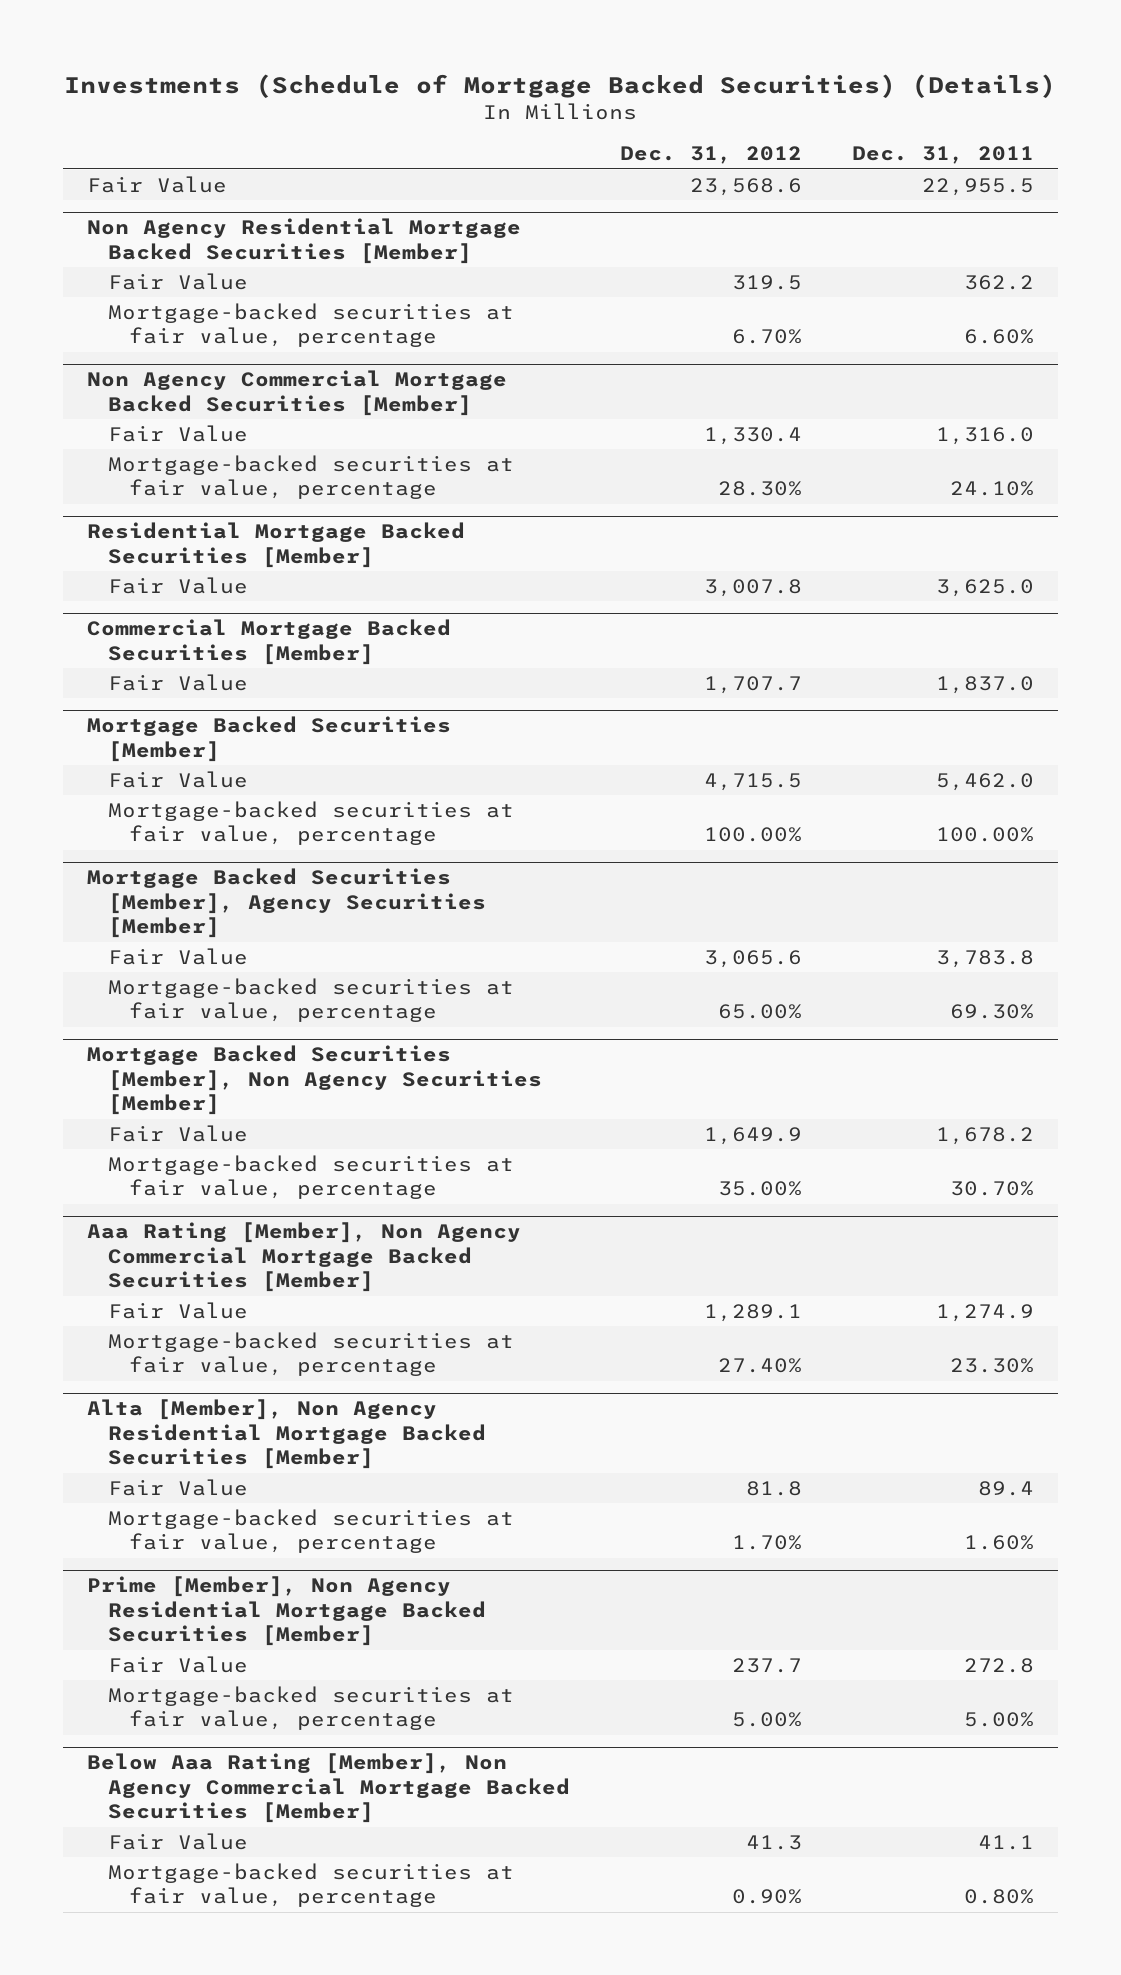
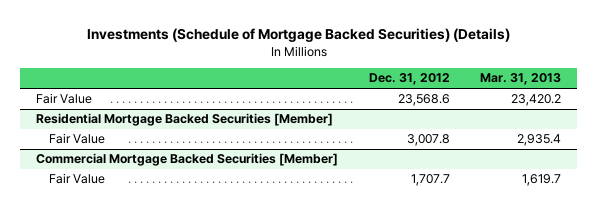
- | Dec. 31, 2012 | Dec. 31, 2011
+ | Dec. 31, 2012 | Mar. 31, 2013
- Non Agency Residential Mortgage Backed Securities [Member]
- Fair Value | 319.5 | 362.2
- Mortgage-backed securities at fair value, percentage | 6.70% | 6.60%
- Non Agency Commercial Mortgage Backed Securities [Member]
- Fair Value | 1,330.4 | 1,316.0
- Mortgage-backed securities at fair value, percentage | 28.30% | 24.10%
- Mortgage Backed Securities [Member]
- Fair Value | 4,715.5 | 5,462.0
- Mortgage-backed securities at fair value, percentage | 100.00% | 100.00%
- Mortgage Backed Securities [Member], Agency Securities [Member]
- Fair Value | 3,065.6 | 3,783.8
- Mortgage-backed securities at fair value, percentage | 65.00% | 69.30%
- Mortgage Backed Securities [Member], Non Agency Securities [Member]
- Fair Value | 1,649.9 | 1,678.2
- Mortgage-backed securities at fair value, percentage | 35.00% | 30.70%
- Aaa Rating [Member], Non Agency Commercial Mortgage Backed Securities [Member]
- Fair Value | 1,289.1 | 1,274.9
- Mortgage-backed securities at fair value, percentage | 27.40% | 23.30%
- Alta [Member], Non Agency Residential Mortgage Backed Securities [Member]
- Fair Value | 81.8 | 89.4
- Mortgage-backed securities at fair value, percentage | 1.70% | 1.60%
- Prime [Member], Non Agency Residential Mortgage Backed Securities [Member]
- Fair Value | 237.7 | 272.8
- Mortgage-backed securities at fair value, percentage | 5.00% | 5.00%
- Below Aaa Rating [Member], Non Agency Commercial Mortgage Backed Securities [Member]
- Fair Value | 41.3 | 41.1
- Mortgage-backed securities at fair value, percentage | 0.90% | 0.80%

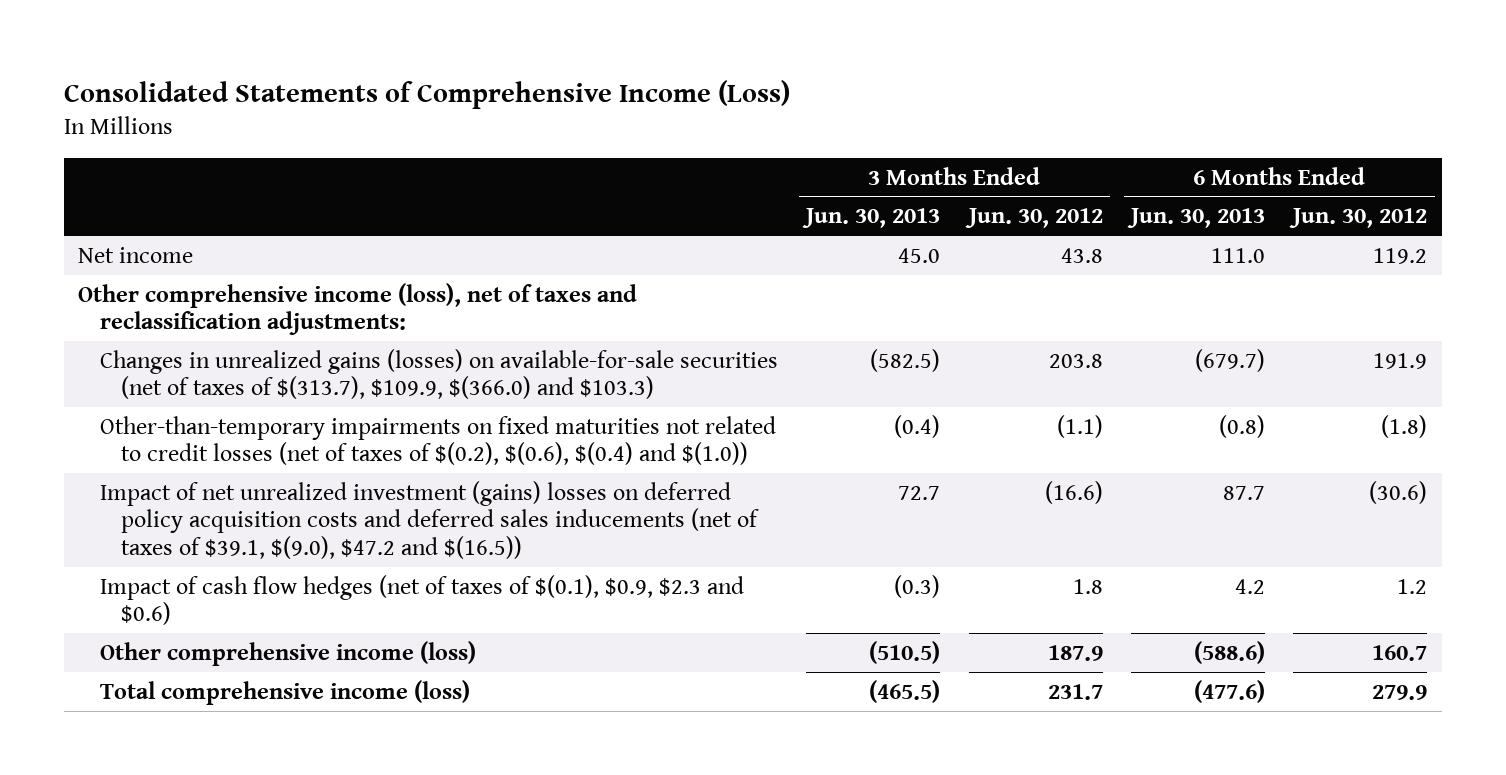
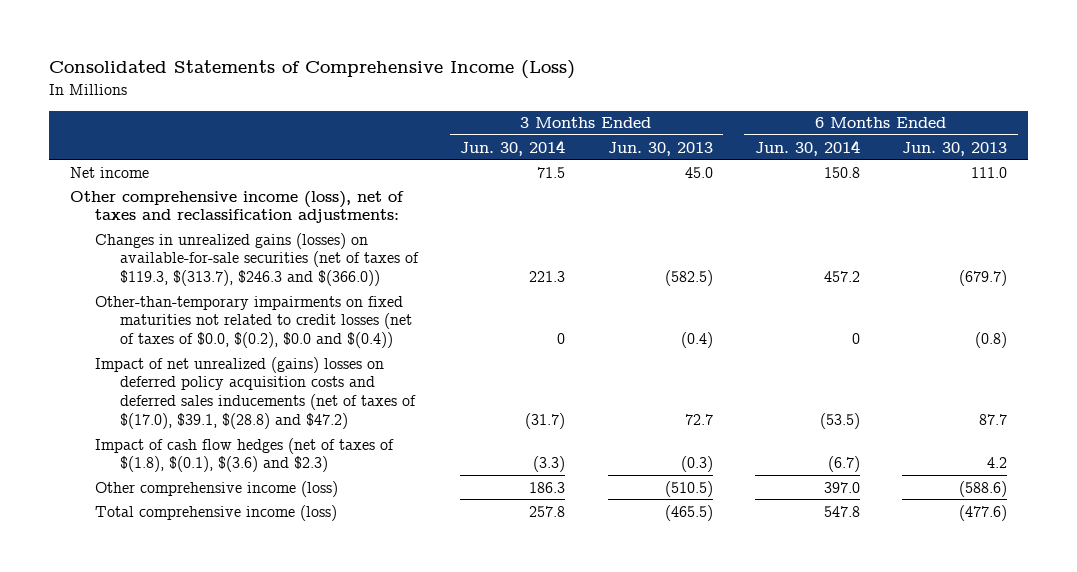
- | 3 Months Ended Jun. 30, 2013 | 3 Months Ended Jun. 30, 2012 | 6 Months Ended Jun. 30, 2013 | 6 Months Ended Jun. 30, 2012
+ | 3 Months Ended Jun. 30, 2014 | 3 Months Ended Jun. 30, 2013 | 6 Months Ended Jun. 30, 2014 | 6 Months Ended Jun. 30, 2013
- Changes in unrealized gains (losses) on available-for-sale securities (net of taxes of $(313.7), $109.9, $(366.0) and $103.3) | (582.5) | 203.8 | (679.7) | 191.9
- Other-than-temporary impairments on fixed maturities not related to credit losses (net of taxes of $(0.2), $(0.6), $(0.4) and $(1.0)) | (0.4) | (1.1) | (0.8) | (1.8)
- Impact of net unrealized investment (gains) losses on deferred policy acquisition costs and deferred sales inducements (net of taxes of $39.1, $(9.0), $47.2 and $(16.5)) | 72.7 | (16.6) | 87.7 | (30.6)
- Impact of cash flow hedges (net of taxes of $(0.1), $0.9, $2.3 and $0.6) | (0.3) | 1.8 | 4.2 | 1.2
+ Changes in unrealized gains (losses) on available-for-sale securities (net of taxes of $119.3, $(313.7), $246.3 and $(366.0)) | 221.3 | (582.5) | 457.2 | (679.7)
+ Other-than-temporary impairments on fixed maturities not related to credit losses (net of taxes of $0.0, $(0.2), $0.0 and $(0.4)) | 0 | (0.4) | 0 | (0.8)
+ Impact of net unrealized (gains) losses on deferred policy acquisition costs and deferred sales inducements (net of taxes of $(17.0), $39.1, $(28.8) and $47.2) | (31.7) | 72.7 | (53.5) | 87.7
+ Impact of cash flow hedges (net of taxes of $(1.8), $(0.1), $(3.6) and $2.3) | (3.3) | (0.3) | (6.7) | 4.2

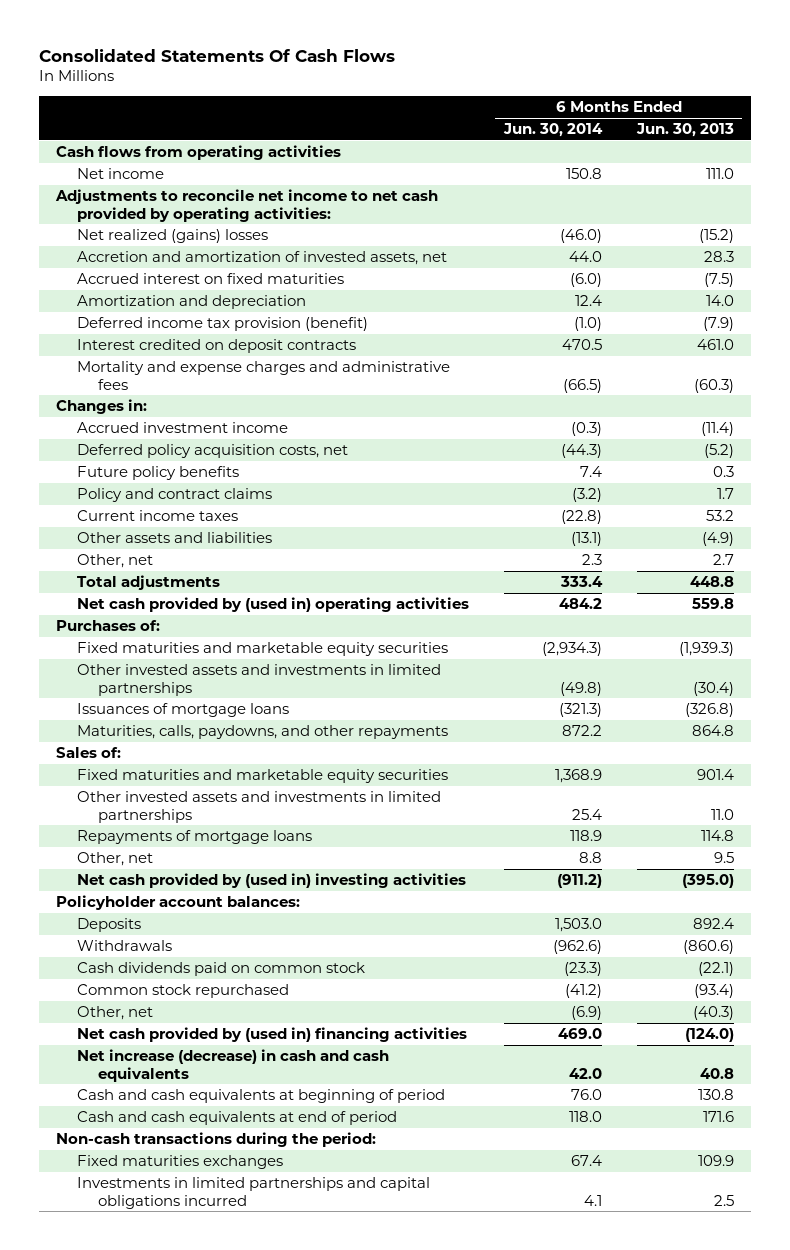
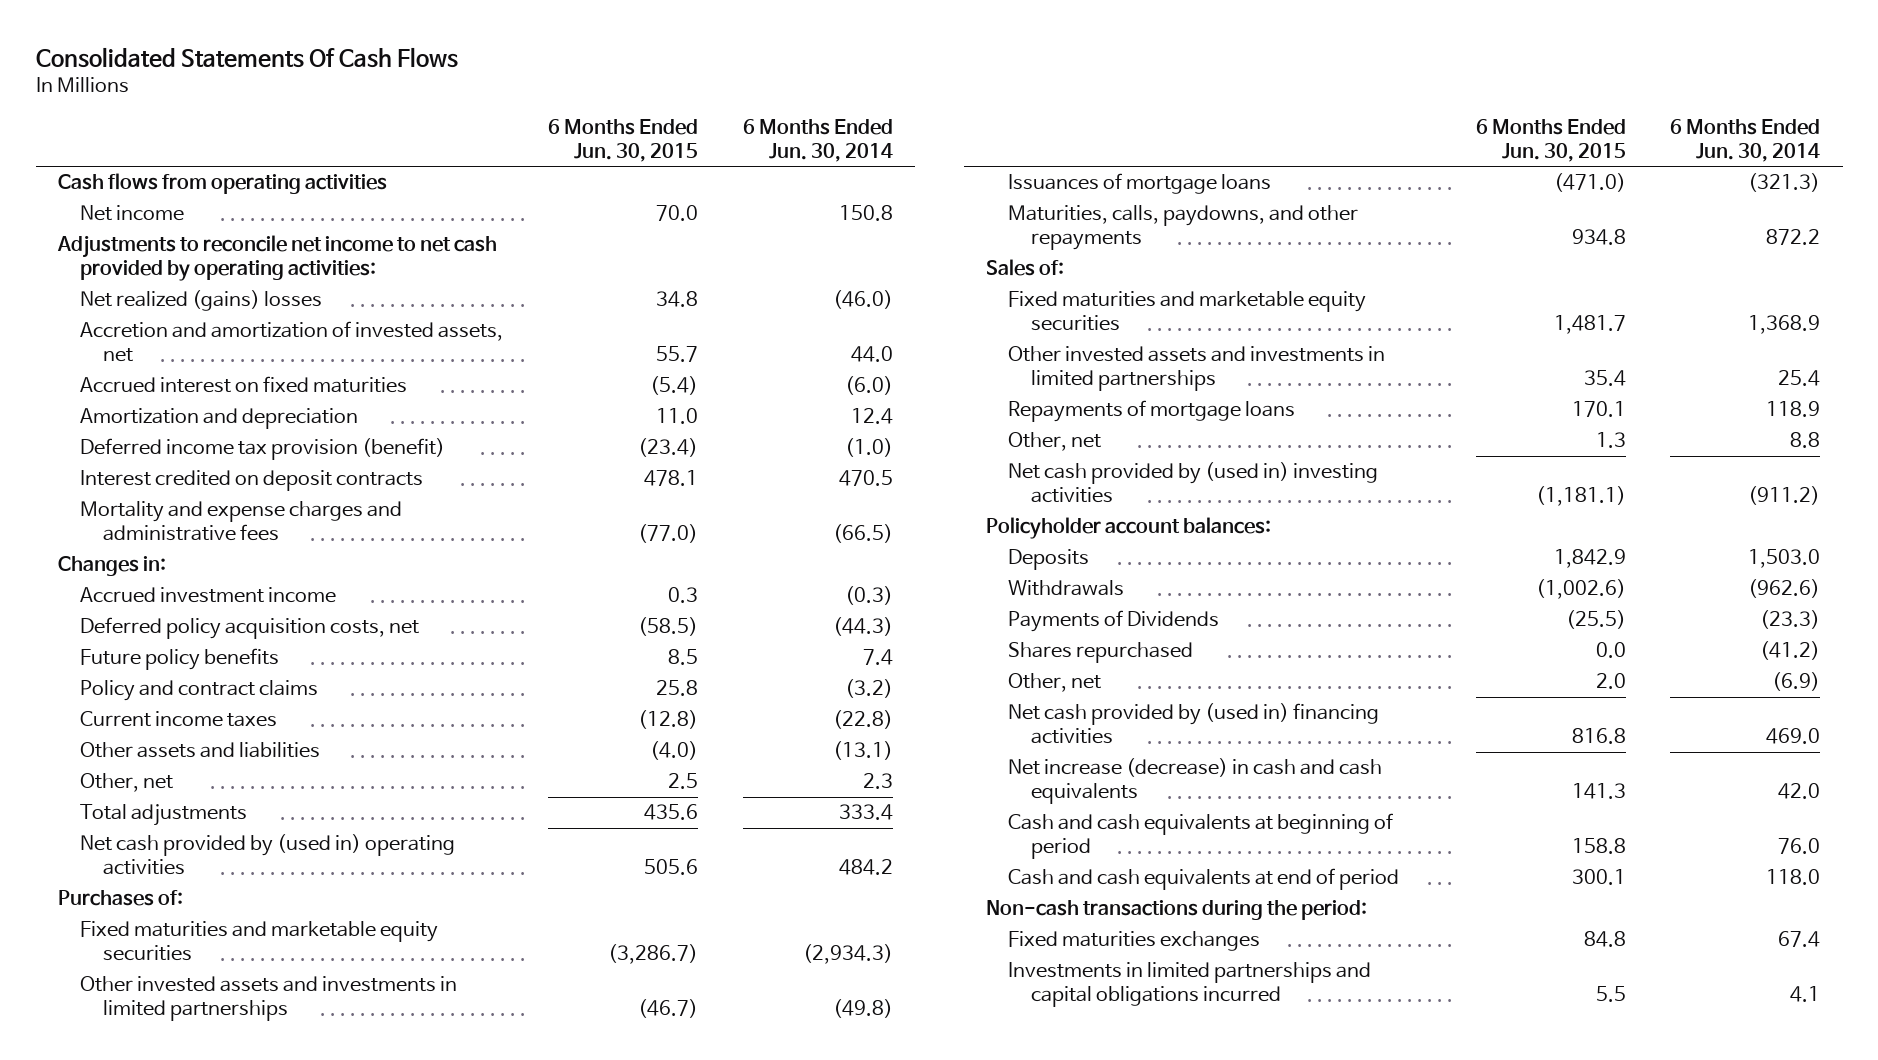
- | 6 Months Ended Jun. 30, 2014 | 6 Months Ended Jun. 30, 2013
+ | 6 Months Ended Jun. 30, 2015 | 6 Months Ended Jun. 30, 2014
- Cash dividends paid on common stock | (23.3) | (22.1)
- Common stock repurchased | (41.2) | (93.4)
+ Payments of Dividends | (25.5) | (23.3)
+ Shares repurchased | 0.0 | (41.2)

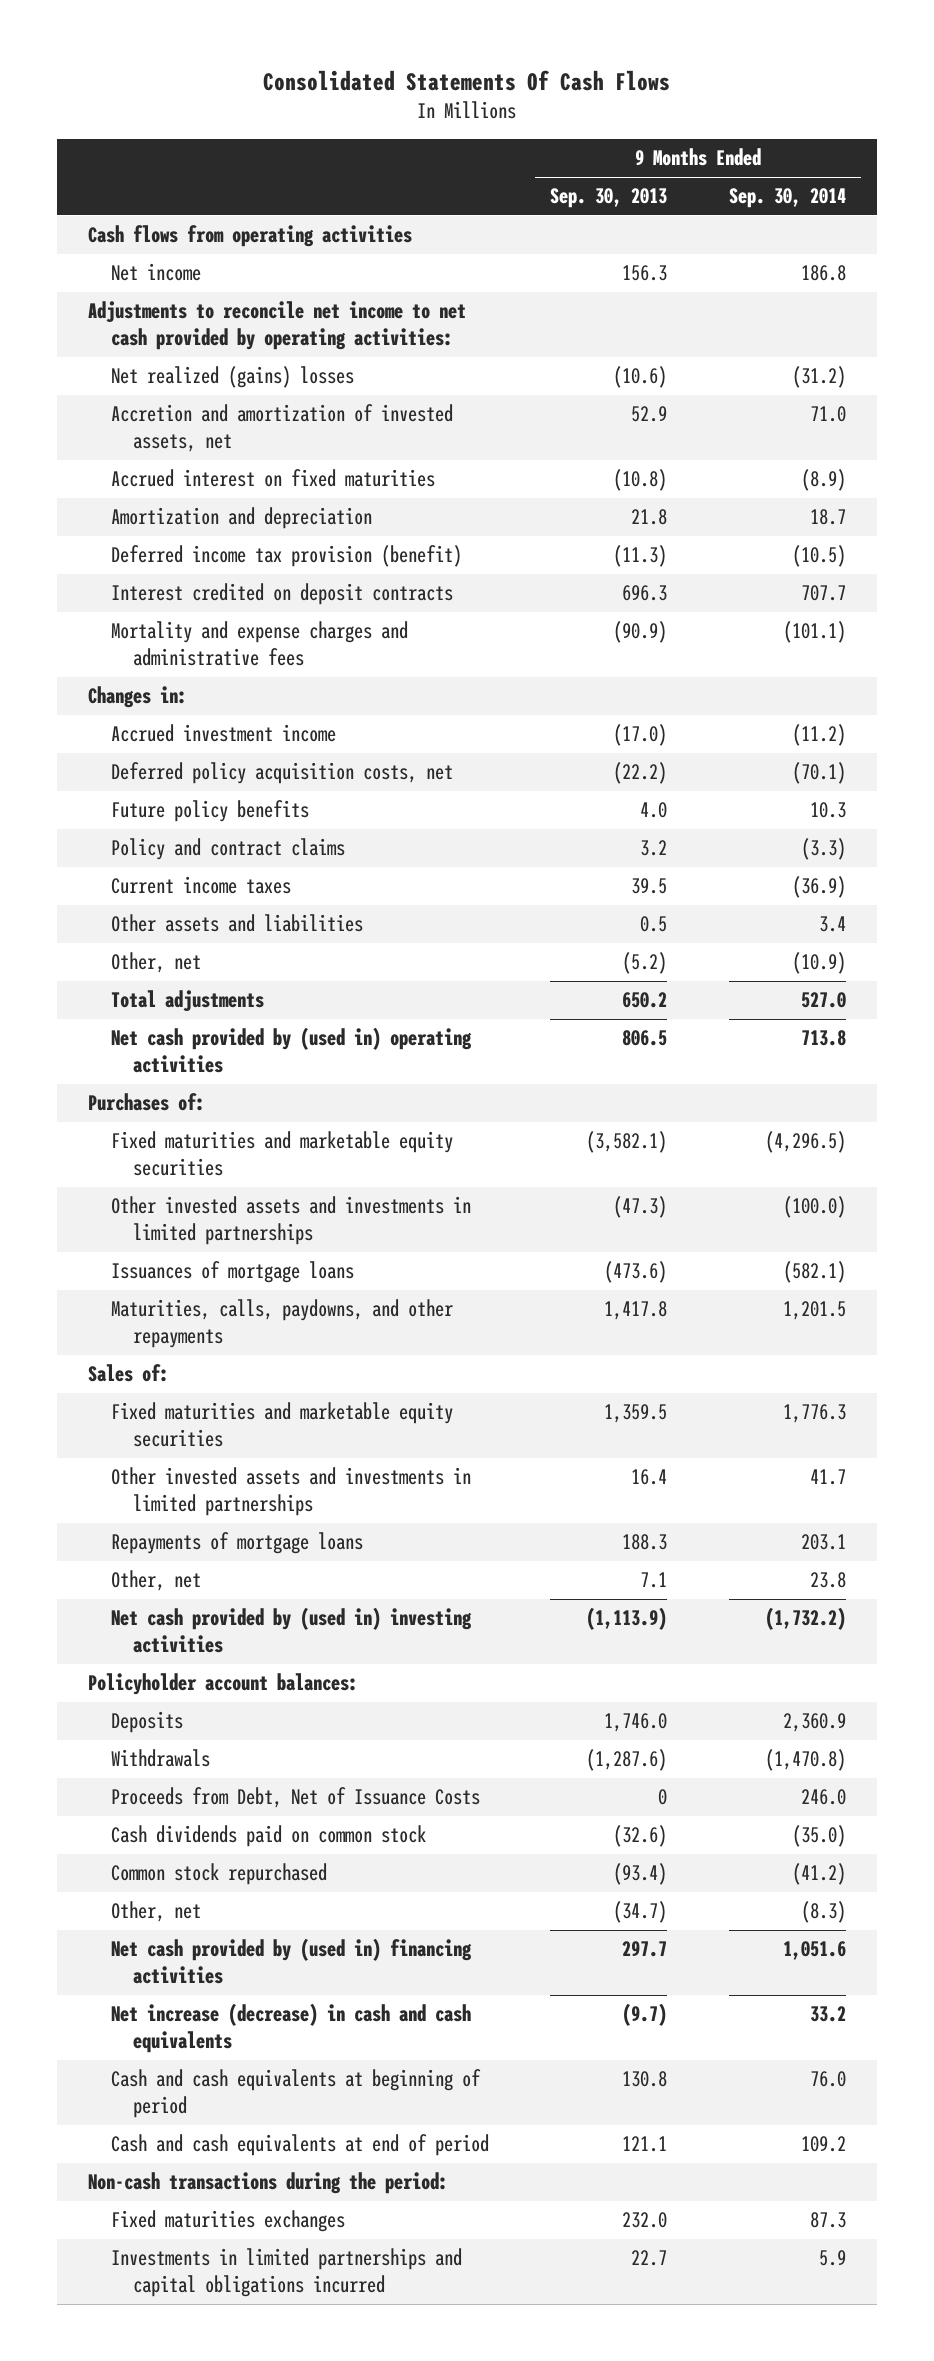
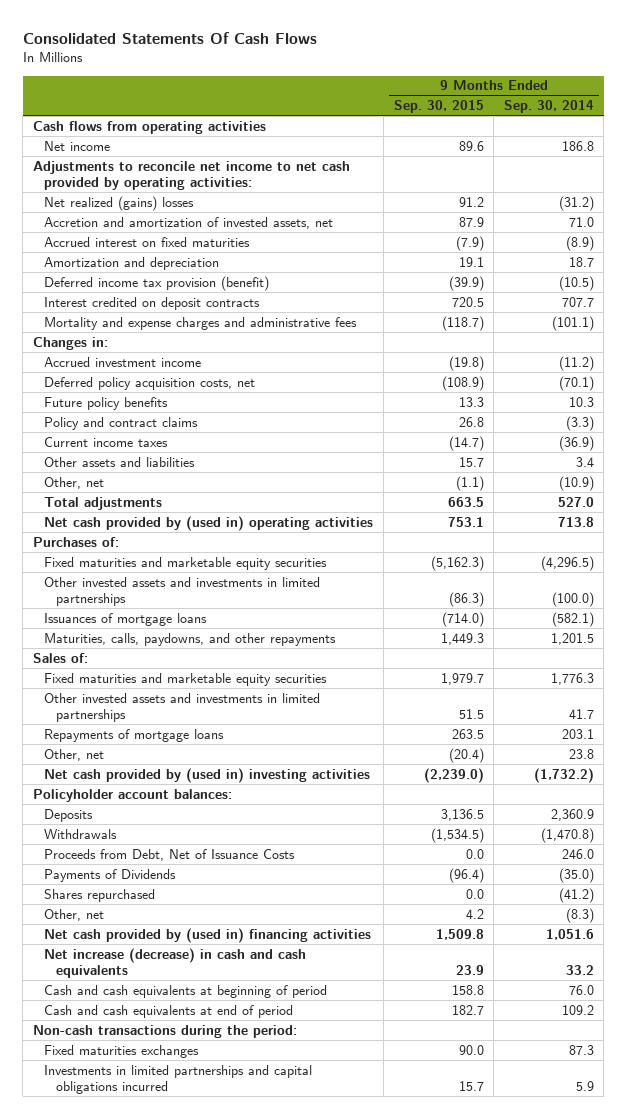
- | 9 Months Ended Sep. 30, 2013 | 9 Months Ended Sep. 30, 2014
+ | 9 Months Ended Sep. 30, 2015 | 9 Months Ended Sep. 30, 2014
- Cash dividends paid on common stock | (32.6) | (35.0)
- Common stock repurchased | (93.4) | (41.2)
+ Payments of Dividends | (96.4) | (35.0)
+ Shares repurchased | 0.0 | (41.2)

